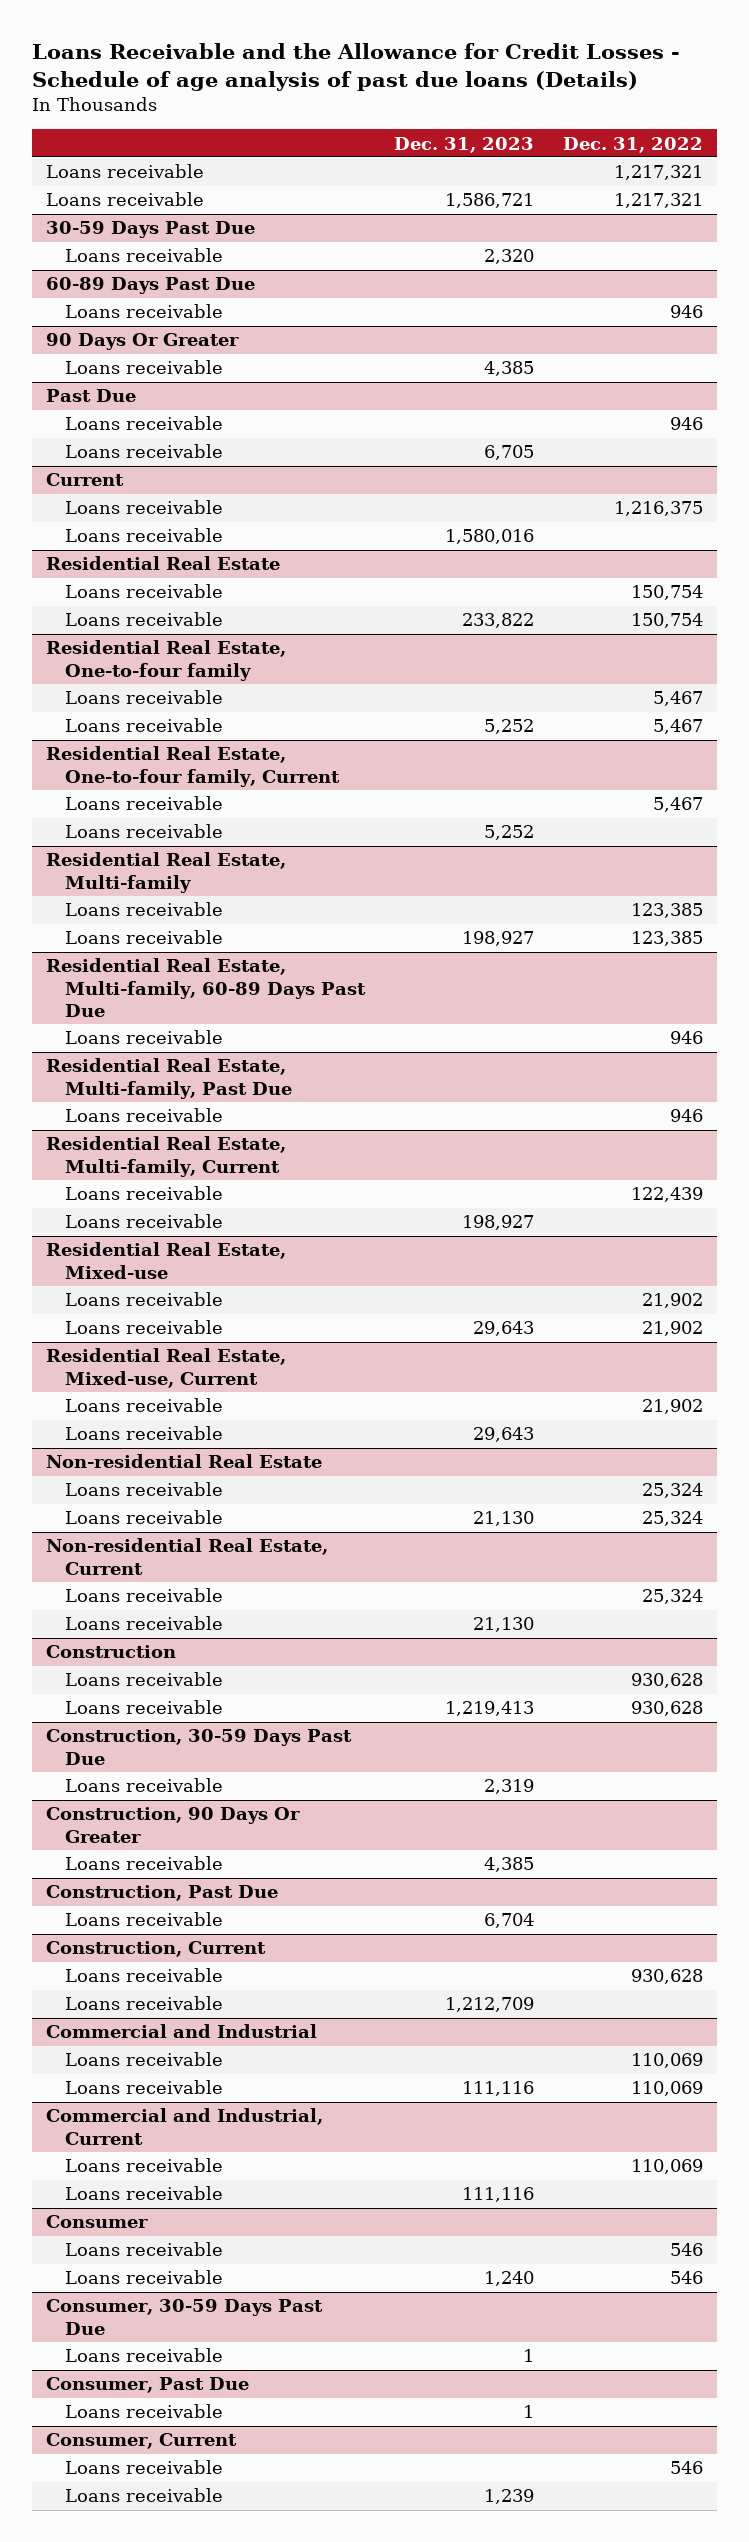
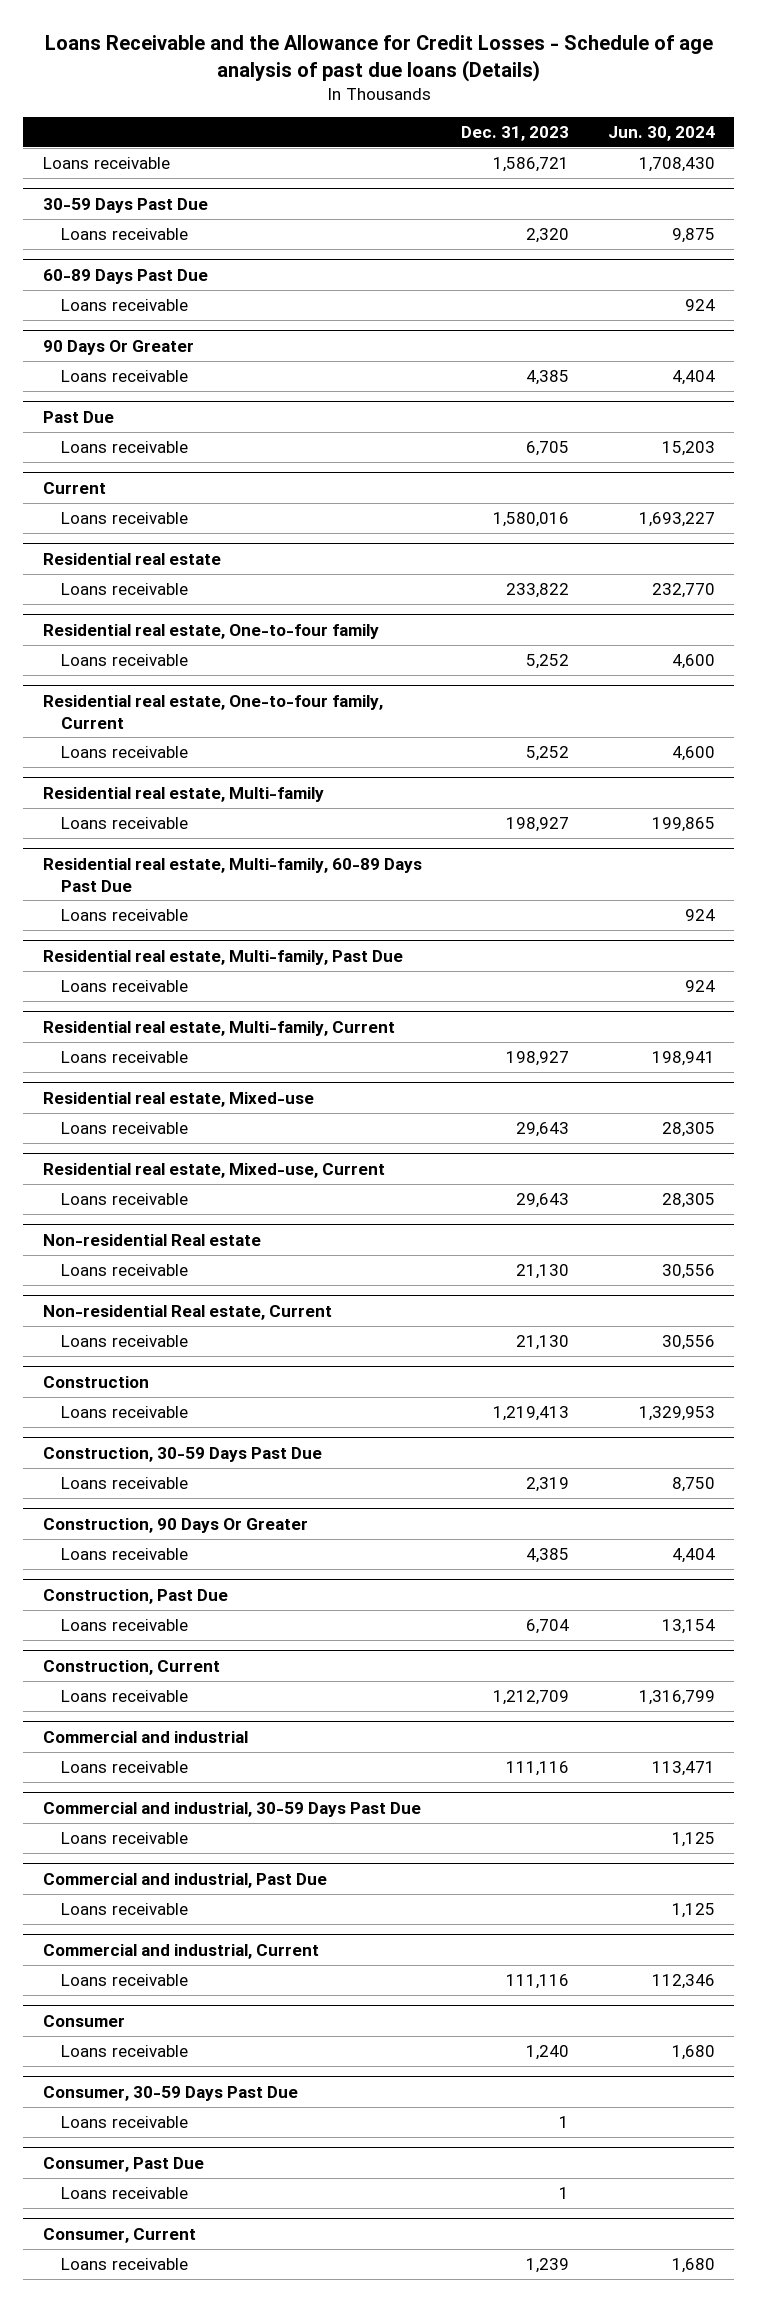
- | Dec. 31, 2023 | Dec. 31, 2022
+ | Dec. 31, 2023 | Jun. 30, 2024
- Loans receivable | | 1,217,321
@ Past Due
- Loans receivable | | 946
@ Current
- Loans receivable | | 1,216,375
- Residential Real Estate
- Loans receivable | | 150,754
+ Residential real estate
- Residential Real Estate, One-to-four family
- Loans receivable | | 5,467
+ Residential real estate, One-to-four family
- Residential Real Estate, One-to-four family, Current
- Loans receivable | | 5,467
+ Residential real estate, One-to-four family, Current
- Residential Real Estate, Multi-family
- Loans receivable | | 123,385
+ Residential real estate, Multi-family
- Residential Real Estate, Multi-family, 60-89 Days Past Due
+ Residential real estate, Multi-family, 60-89 Days Past Due
- Residential Real Estate, Multi-family, Past Due
+ Residential real estate, Multi-family, Past Due
- Residential Real Estate, Multi-family, Current
- Loans receivable | | 122,439
+ Residential real estate, Multi-family, Current
- Residential Real Estate, Mixed-use
- Loans receivable | | 21,902
+ Residential real estate, Mixed-use
- Residential Real Estate, Mixed-use, Current
- Loans receivable | | 21,902
+ Residential real estate, Mixed-use, Current
- Non-residential Real Estate
- Loans receivable | | 25,324
+ Non-residential Real estate
- Non-residential Real Estate, Current
- Loans receivable | | 25,324
+ Non-residential Real estate, Current
@ Construction
- Loans receivable | | 930,628
@ Construction, Current
- Loans receivable | | 930,628
- Commercial and Industrial
- Loans receivable | | 110,069
+ Commercial and industrial
- Commercial and Industrial, Current
- Loans receivable | | 110,069
+ Commercial and industrial, 30-59 Days Past Due
+ Loans receivable | | 1,125
+ Commercial and industrial, Past Due
+ Loans receivable | | 1,125
+ Commercial and industrial, Current
@ Consumer
- Loans receivable | | 546
@ Consumer, Current
- Loans receivable | | 546

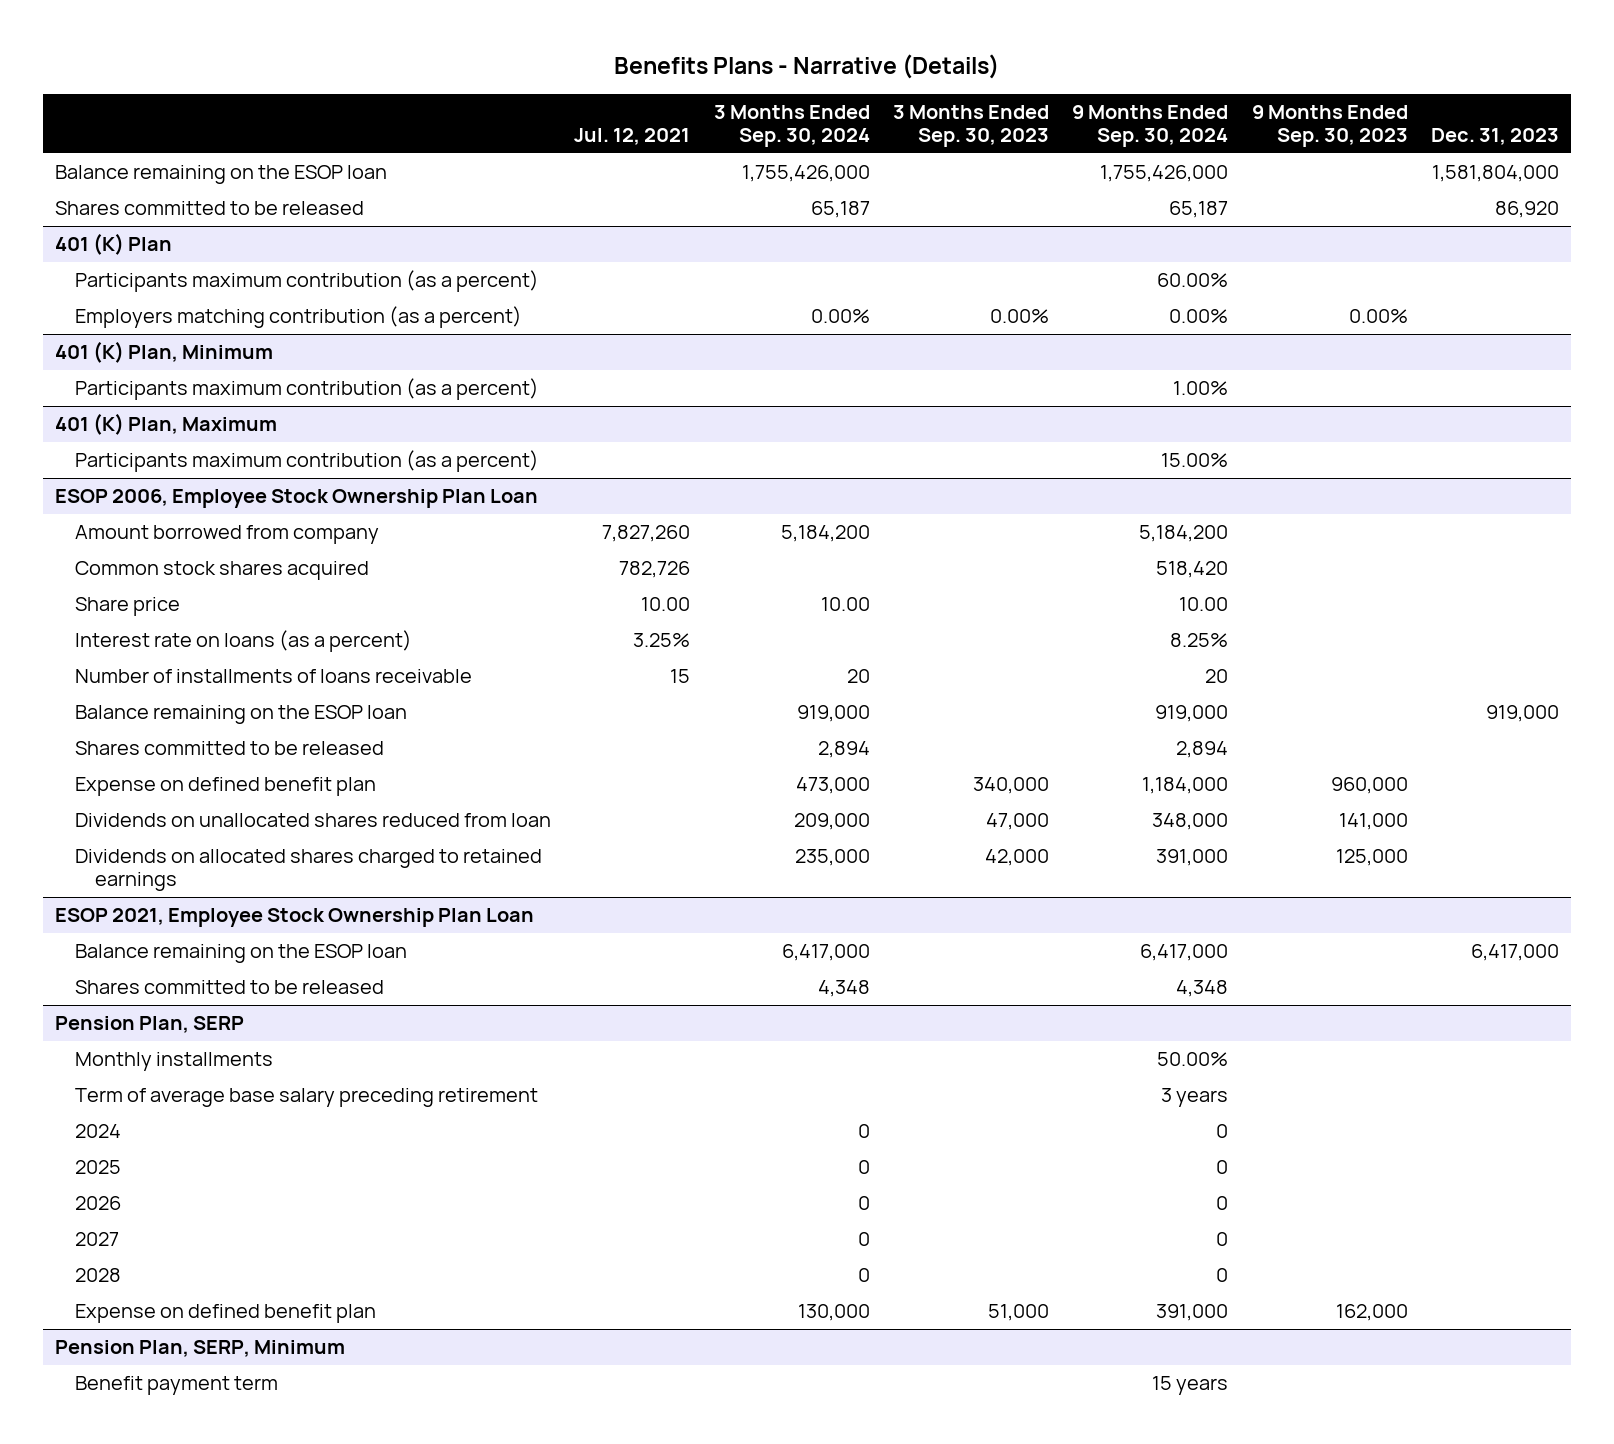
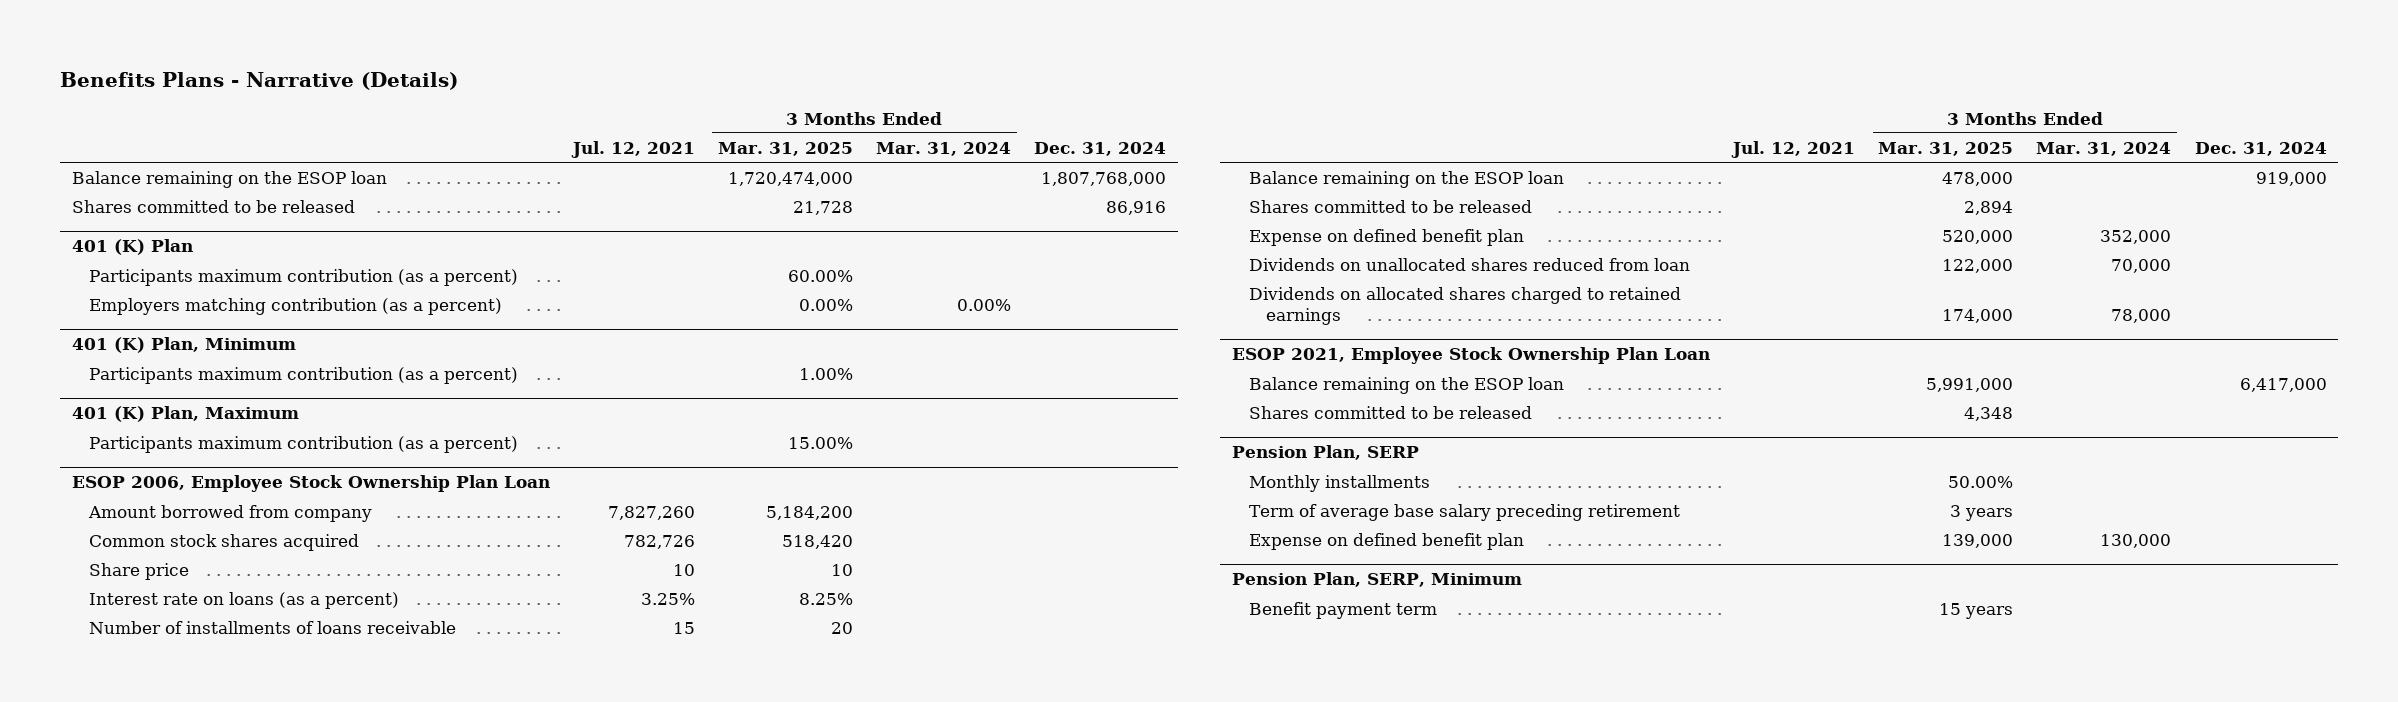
- | Jul. 12, 2021 | 3 Months Ended Sep. 30, 2024 | 3 Months Ended Sep. 30, 2023 | 9 Months Ended Sep. 30, 2024 | 9 Months Ended Sep. 30, 2023 | Dec. 31, 2023
+ | Jul. 12, 2021 | 3 Months Ended Mar. 31, 2025 | 3 Months Ended Mar. 31, 2024 | Dec. 31, 2024
@ ESOP 2006, Employee Stock Ownership Plan Loan
- Share price | 10.00 | 10.00 | | 10.00 | |
+ Share price | 10 | 10 | |
@ Pension Plan, SERP
- 2024 | | 0 | | 0 | |
- 2025 | | 0 | | 0 | |
- 2026 | | 0 | | 0 | |
- 2027 | | 0 | | 0 | |
- 2028 | | 0 | | 0 | |

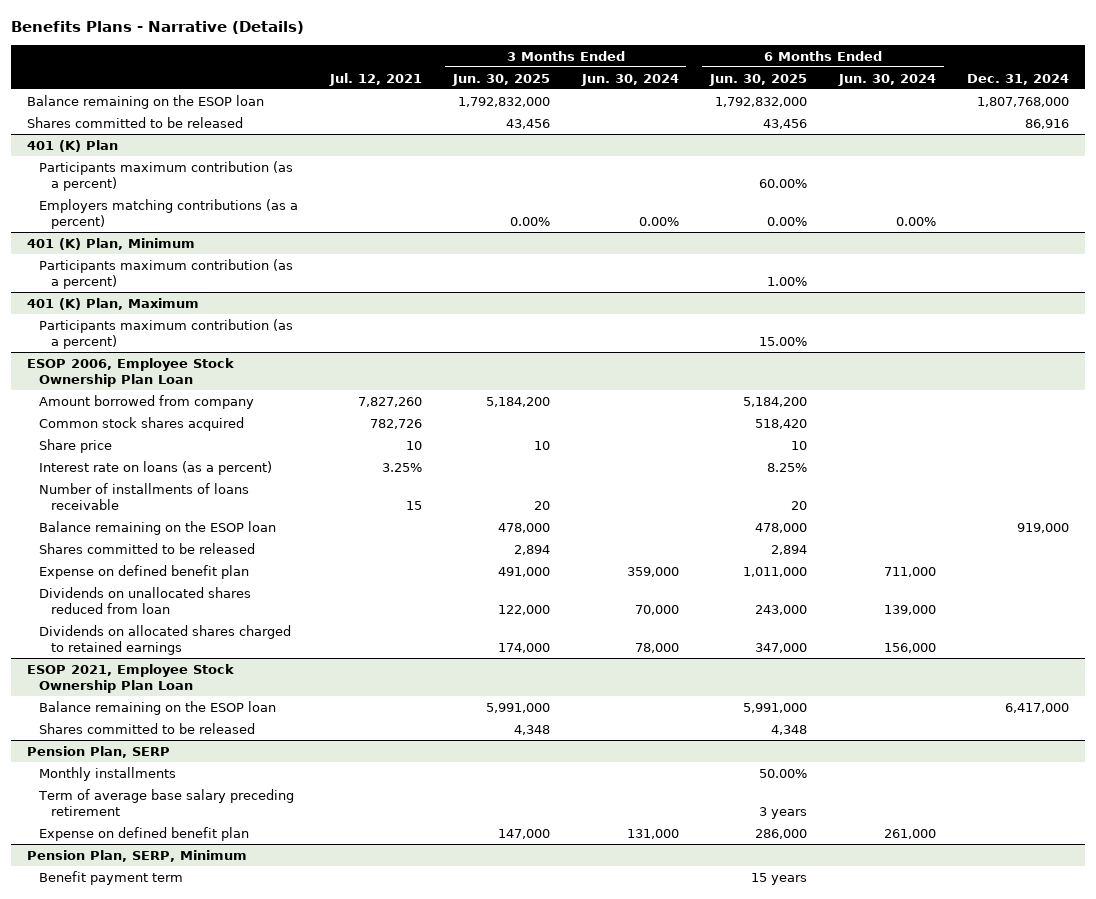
- | Jul. 12, 2021 | 3 Months Ended Mar. 31, 2025 | 3 Months Ended Mar. 31, 2024 | Dec. 31, 2024
+ | Jul. 12, 2021 | 3 Months Ended Jun. 30, 2025 | 3 Months Ended Jun. 30, 2024 | 6 Months Ended Jun. 30, 2025 | 6 Months Ended Jun. 30, 2024 | Dec. 31, 2024
@ 401 (K) Plan
- Employers matching contribution (as a percent) | | 0.00% | 0.00% |
+ Employers matching contributions (as a percent) | | 0.00% | 0.00% | 0.00% | 0.00% |

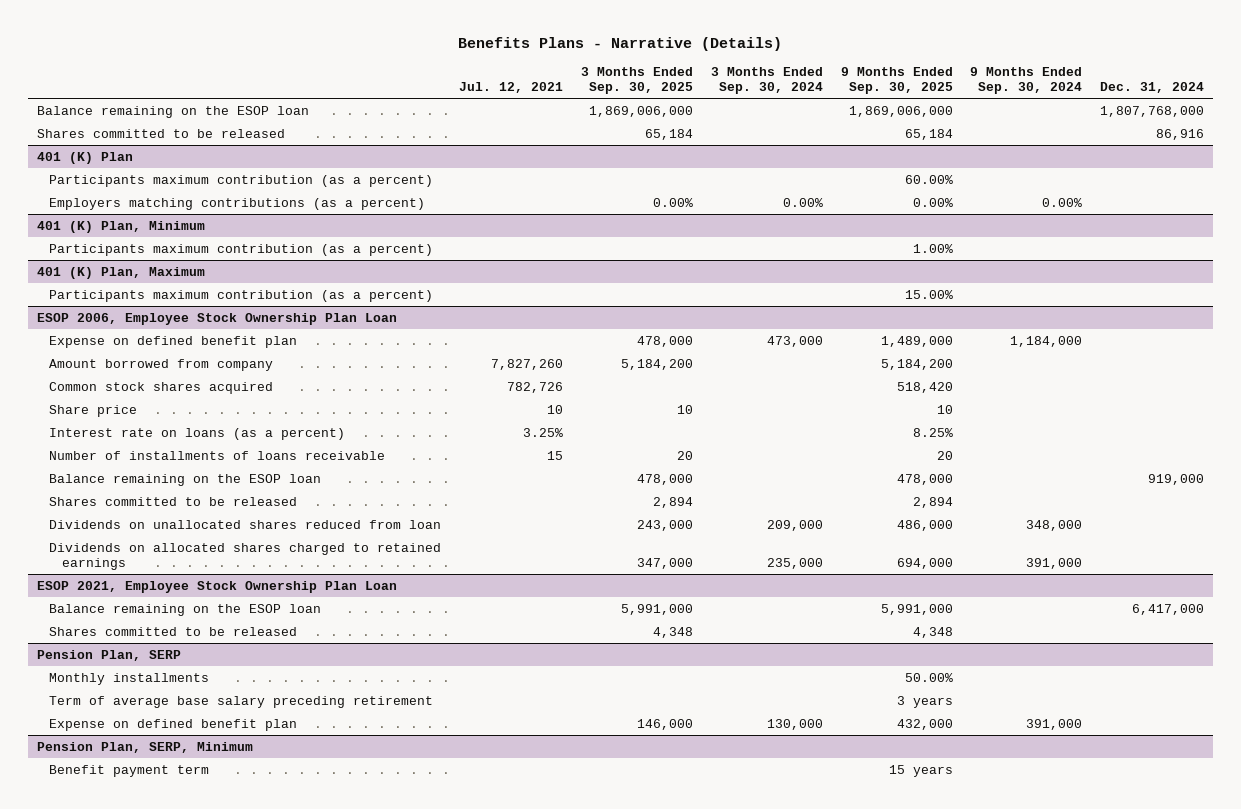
- | Jul. 12, 2021 | 3 Months Ended Jun. 30, 2025 | 3 Months Ended Jun. 30, 2024 | 6 Months Ended Jun. 30, 2025 | 6 Months Ended Jun. 30, 2024 | Dec. 31, 2024
+ | Jul. 12, 2021 | 3 Months Ended Sep. 30, 2025 | 3 Months Ended Sep. 30, 2024 | 9 Months Ended Sep. 30, 2025 | 9 Months Ended Sep. 30, 2024 | Dec. 31, 2024
@ ESOP 2006, Employee Stock Ownership Plan Loan
moved up: Expense on defined benefit plan | | 478,000 | 473,000 | 1,489,000 | 1,184,000 |

